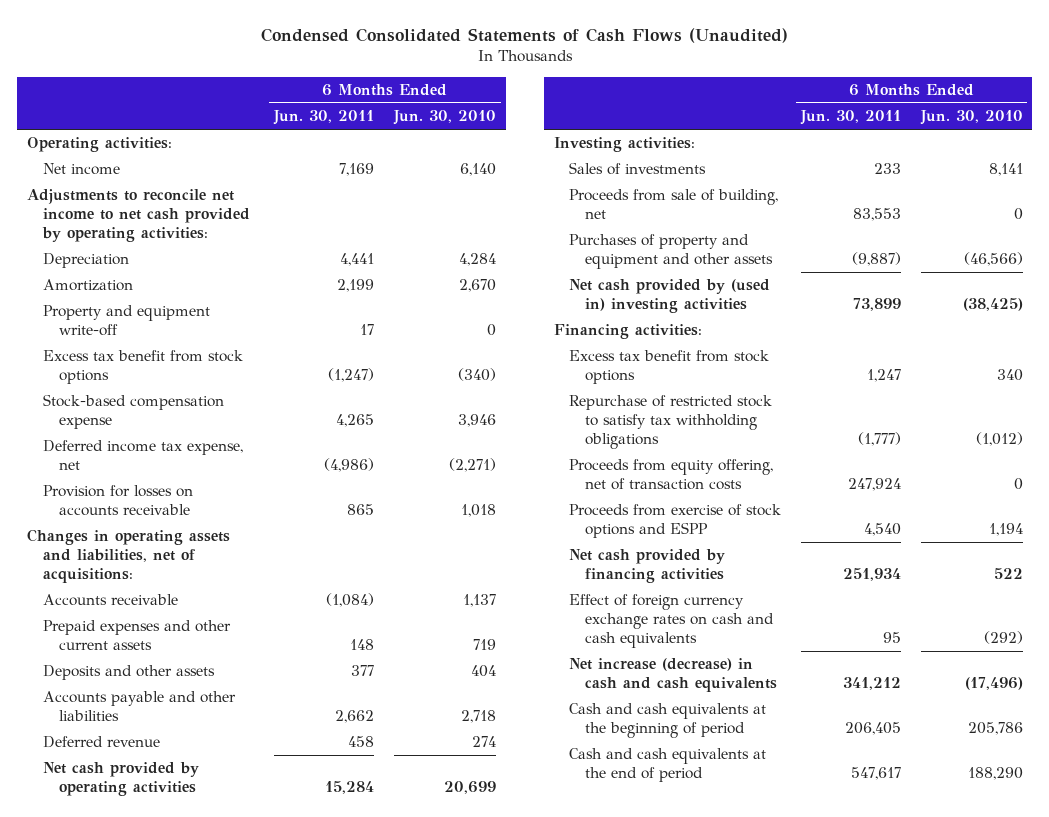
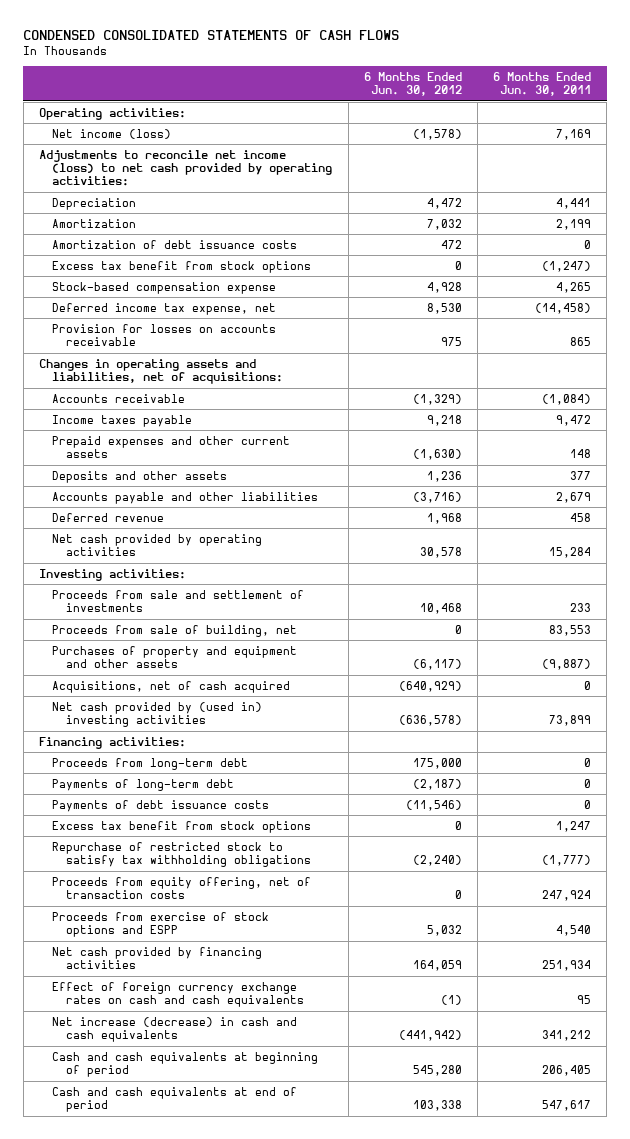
- Condensed Consolidated Statements of Cash Flows (Unaudited)
+ CONDENSED CONSOLIDATED STATEMENTS OF CASH FLOWS
- | 6 Months Ended Jun. 30, 2011 | 6 Months Ended Jun. 30, 2010
+ | 6 Months Ended Jun. 30, 2012 | 6 Months Ended Jun. 30, 2011
- Net income | 7,169 | 6,140
- Adjustments to reconcile net income to net cash provided by operating activities:
+ Net income (loss) | (1,578) | 7,169
+ Adjustments to reconcile net income (loss) to net cash provided by operating activities:
- Property and equipment write-off | 17 | 0
+ Amortization of debt issuance costs | 472 | 0
- Deferred income tax expense, net | (4,986) | (2,271)
+ Deferred income tax expense, net | 8,530 | (14,458)
+ Income taxes payable | 9,218 | 9,472
- Accounts payable and other liabilities | 2,662 | 2,718
+ Accounts payable and other liabilities | (3,716) | 2,679
- Sales of investments | 233 | 8,141
+ Proceeds from sale and settlement of investments | 10,468 | 233
+ Acquisitions, net of cash acquired | (640,929) | 0
+ Proceeds from long-term debt | 175,000 | 0
+ Payments of long-term debt | (2,187) | 0
+ Payments of debt issuance costs | (11,546) | 0
- Cash and cash equivalents at the beginning of period | 206,405 | 205,786
- Cash and cash equivalents at the end of period | 547,617 | 188,290
+ Cash and cash equivalents at beginning of period | 545,280 | 206,405
+ Cash and cash equivalents at end of period | 103,338 | 547,617

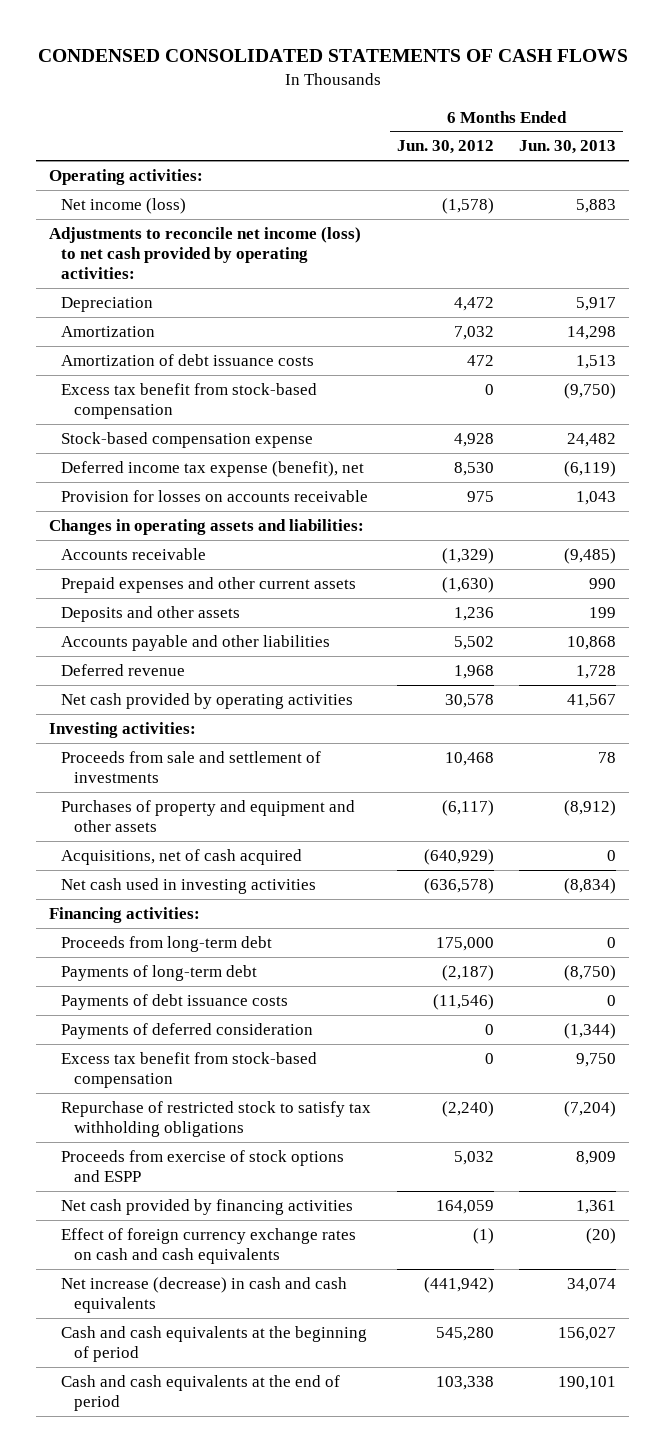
- | 6 Months Ended Jun. 30, 2012 | 6 Months Ended Jun. 30, 2011
+ | 6 Months Ended Jun. 30, 2012 | 6 Months Ended Jun. 30, 2013
- Excess tax benefit from stock options | 0 | (1,247)
+ Excess tax benefit from stock-based compensation | 0 | (9,750)
- Deferred income tax expense, net | 8,530 | (14,458)
+ Deferred income tax expense (benefit), net | 8,530 | (6,119)
- Changes in operating assets and liabilities, net of acquisitions:
+ Changes in operating assets and liabilities:
- Income taxes payable | 9,218 | 9,472
- Accounts payable and other liabilities | (3,716) | 2,679
+ Accounts payable and other liabilities | 5,502 | 10,868
- Proceeds from sale of building, net | 0 | 83,553
- Net cash provided by (used in) investing activities | (636,578) | 73,899
+ Net cash used in investing activities | (636,578) | (8,834)
- Excess tax benefit from stock options | 0 | 1,247
+ Payments of deferred consideration | 0 | (1,344)
+ Excess tax benefit from stock-based compensation | 0 | 9,750
- Proceeds from equity offering, net of transaction costs | 0 | 247,924
- Cash and cash equivalents at beginning of period | 545,280 | 206,405
- Cash and cash equivalents at end of period | 103,338 | 547,617
+ Cash and cash equivalents at the beginning of period | 545,280 | 156,027
+ Cash and cash equivalents at the end of period | 103,338 | 190,101

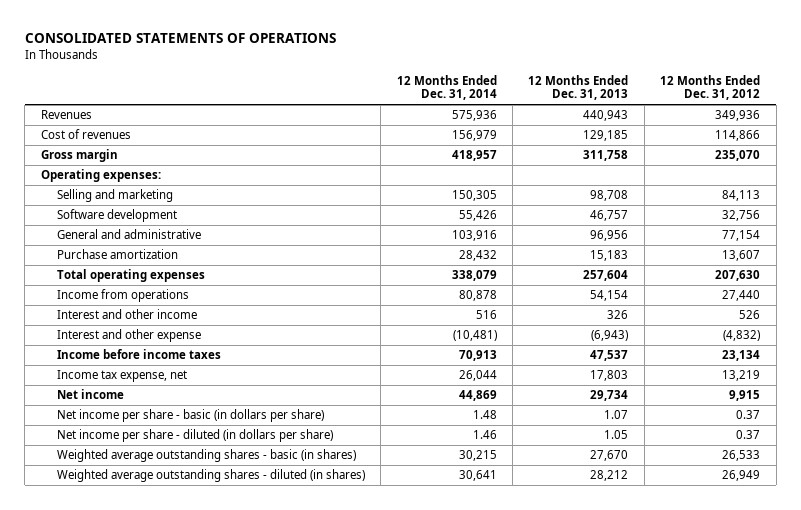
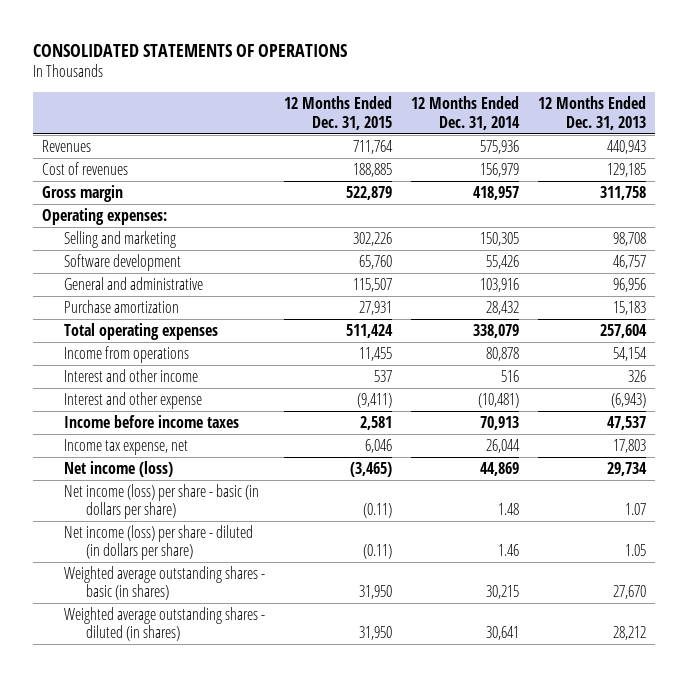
- | 12 Months Ended Dec. 31, 2014 | 12 Months Ended Dec. 31, 2013 | 12 Months Ended Dec. 31, 2012
+ | 12 Months Ended Dec. 31, 2015 | 12 Months Ended Dec. 31, 2014 | 12 Months Ended Dec. 31, 2013
- Net income | 44,869 | 29,734 | 9,915
- Net income per share - basic (in dollars per share) | 1.48 | 1.07 | 0.37
- Net income per share - diluted (in dollars per share) | 1.46 | 1.05 | 0.37
+ Net income (loss) | (3,465) | 44,869 | 29,734
+ Net income (loss) per share - basic (in dollars per share) | (0.11) | 1.48 | 1.07
+ Net income (loss) per share - diluted (in dollars per share) | (0.11) | 1.46 | 1.05

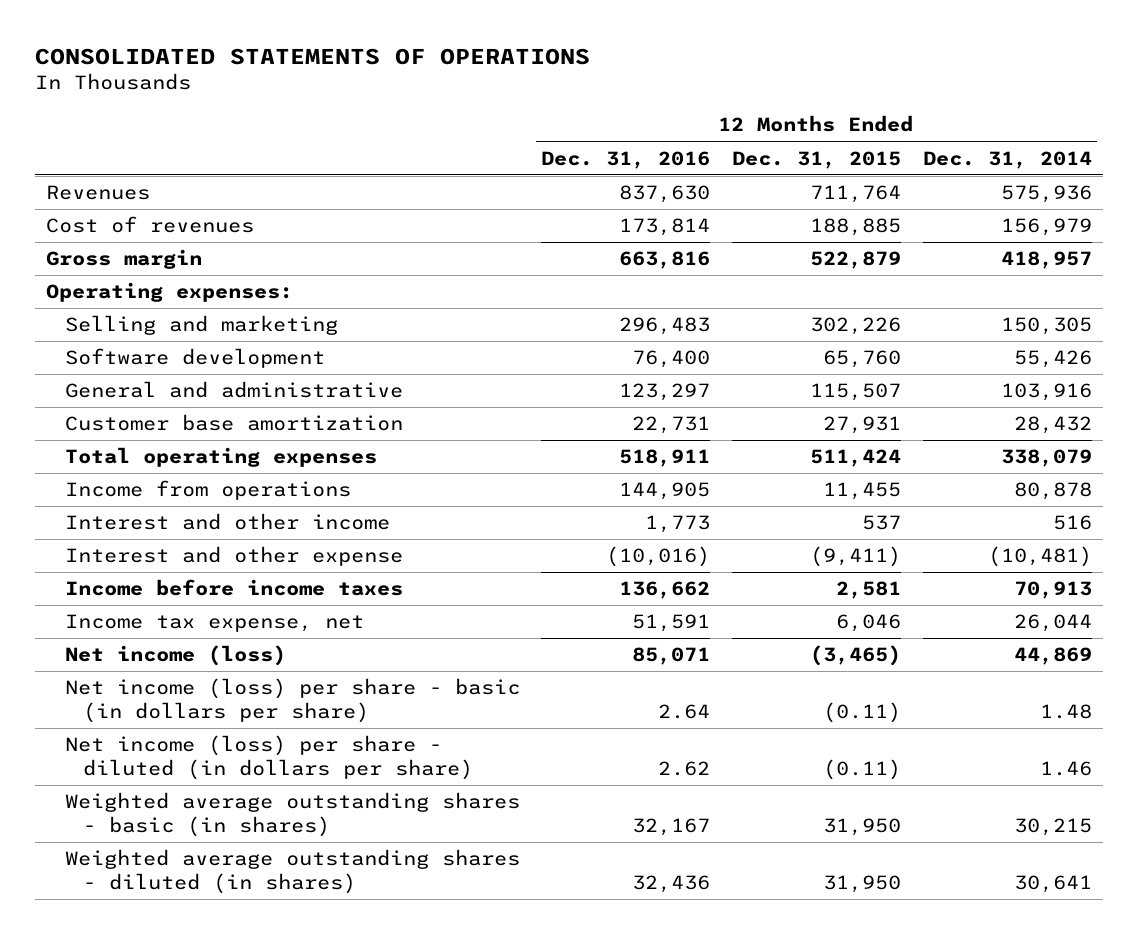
- | 12 Months Ended Dec. 31, 2015 | 12 Months Ended Dec. 31, 2014 | 12 Months Ended Dec. 31, 2013
+ | 12 Months Ended Dec. 31, 2016 | 12 Months Ended Dec. 31, 2015 | 12 Months Ended Dec. 31, 2014
- Purchase amortization | 27,931 | 28,432 | 15,183
+ Customer base amortization | 22,731 | 27,931 | 28,432

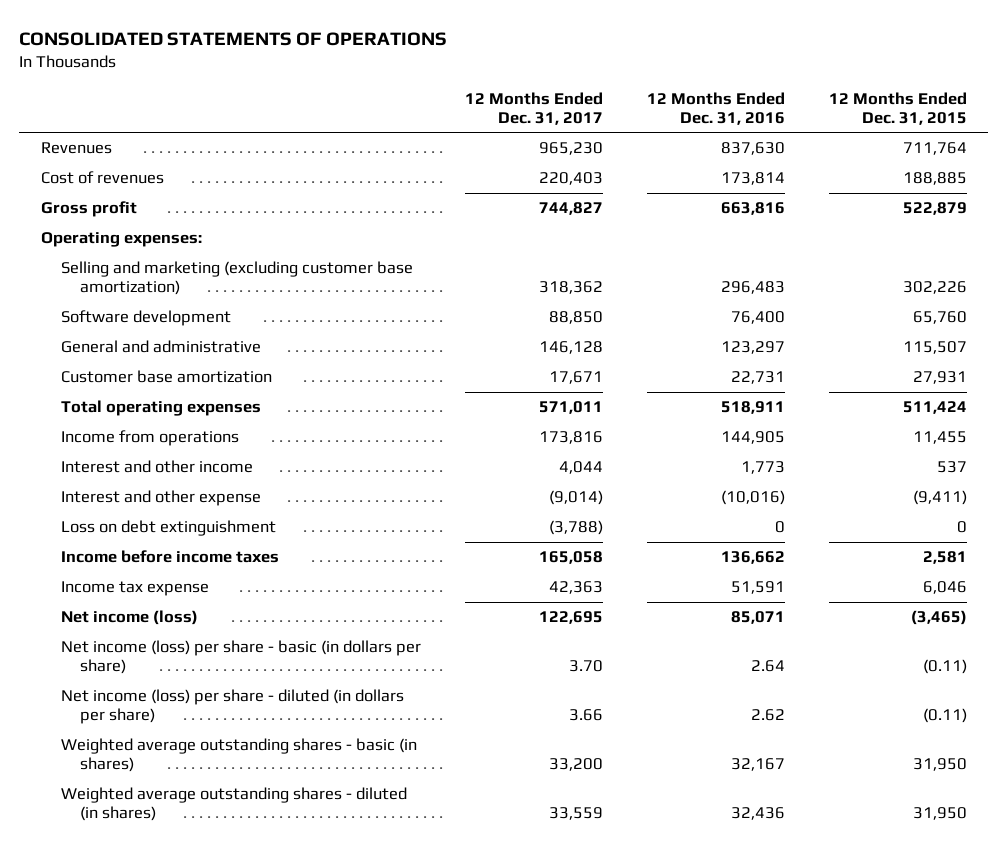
- | 12 Months Ended Dec. 31, 2016 | 12 Months Ended Dec. 31, 2015 | 12 Months Ended Dec. 31, 2014
+ | 12 Months Ended Dec. 31, 2017 | 12 Months Ended Dec. 31, 2016 | 12 Months Ended Dec. 31, 2015
- Gross margin | 663,816 | 522,879 | 418,957
+ Gross profit | 744,827 | 663,816 | 522,879
- Selling and marketing | 296,483 | 302,226 | 150,305
+ Selling and marketing (excluding customer base amortization) | 318,362 | 296,483 | 302,226
+ Loss on debt extinguishment | (3,788) | 0 | 0
- Income tax expense, net | 51,591 | 6,046 | 26,044
+ Income tax expense | 42,363 | 51,591 | 6,046

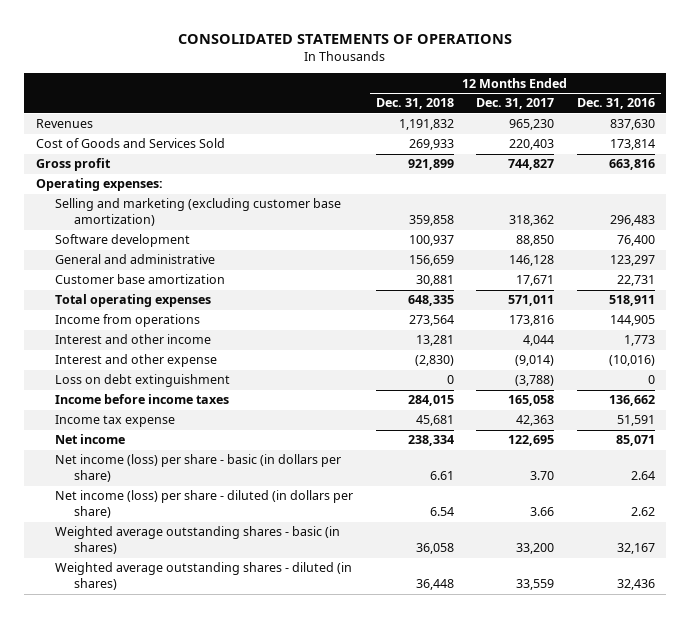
- | 12 Months Ended Dec. 31, 2017 | 12 Months Ended Dec. 31, 2016 | 12 Months Ended Dec. 31, 2015
+ | 12 Months Ended Dec. 31, 2018 | 12 Months Ended Dec. 31, 2017 | 12 Months Ended Dec. 31, 2016
- Cost of revenues | 220,403 | 173,814 | 188,885
+ Cost of Goods and Services Sold | 269,933 | 220,403 | 173,814
- Net income (loss) | 122,695 | 85,071 | (3,465)
+ Net income | 238,334 | 122,695 | 85,071

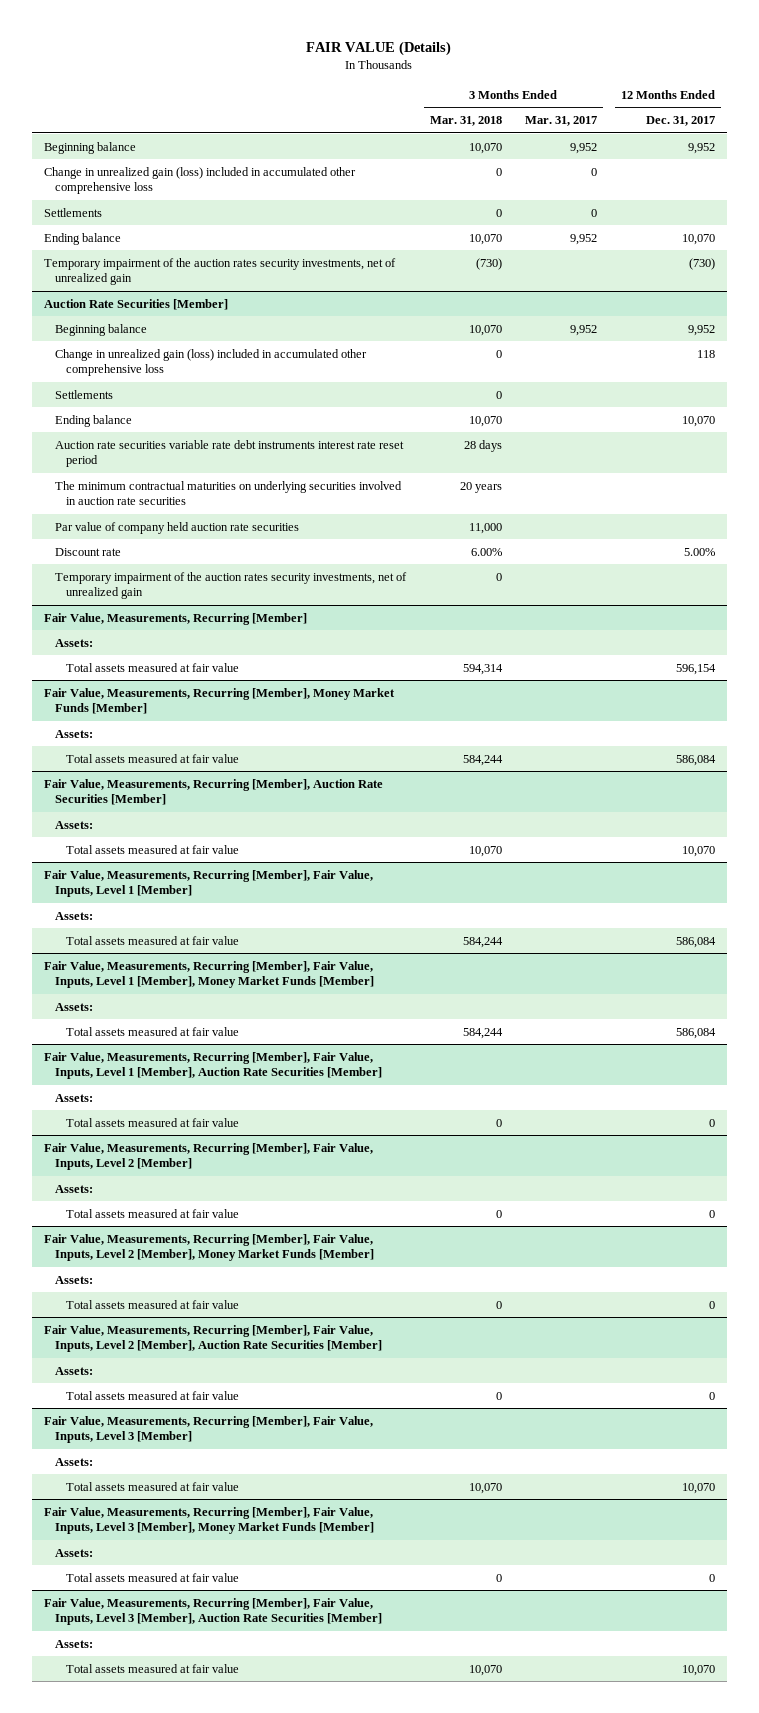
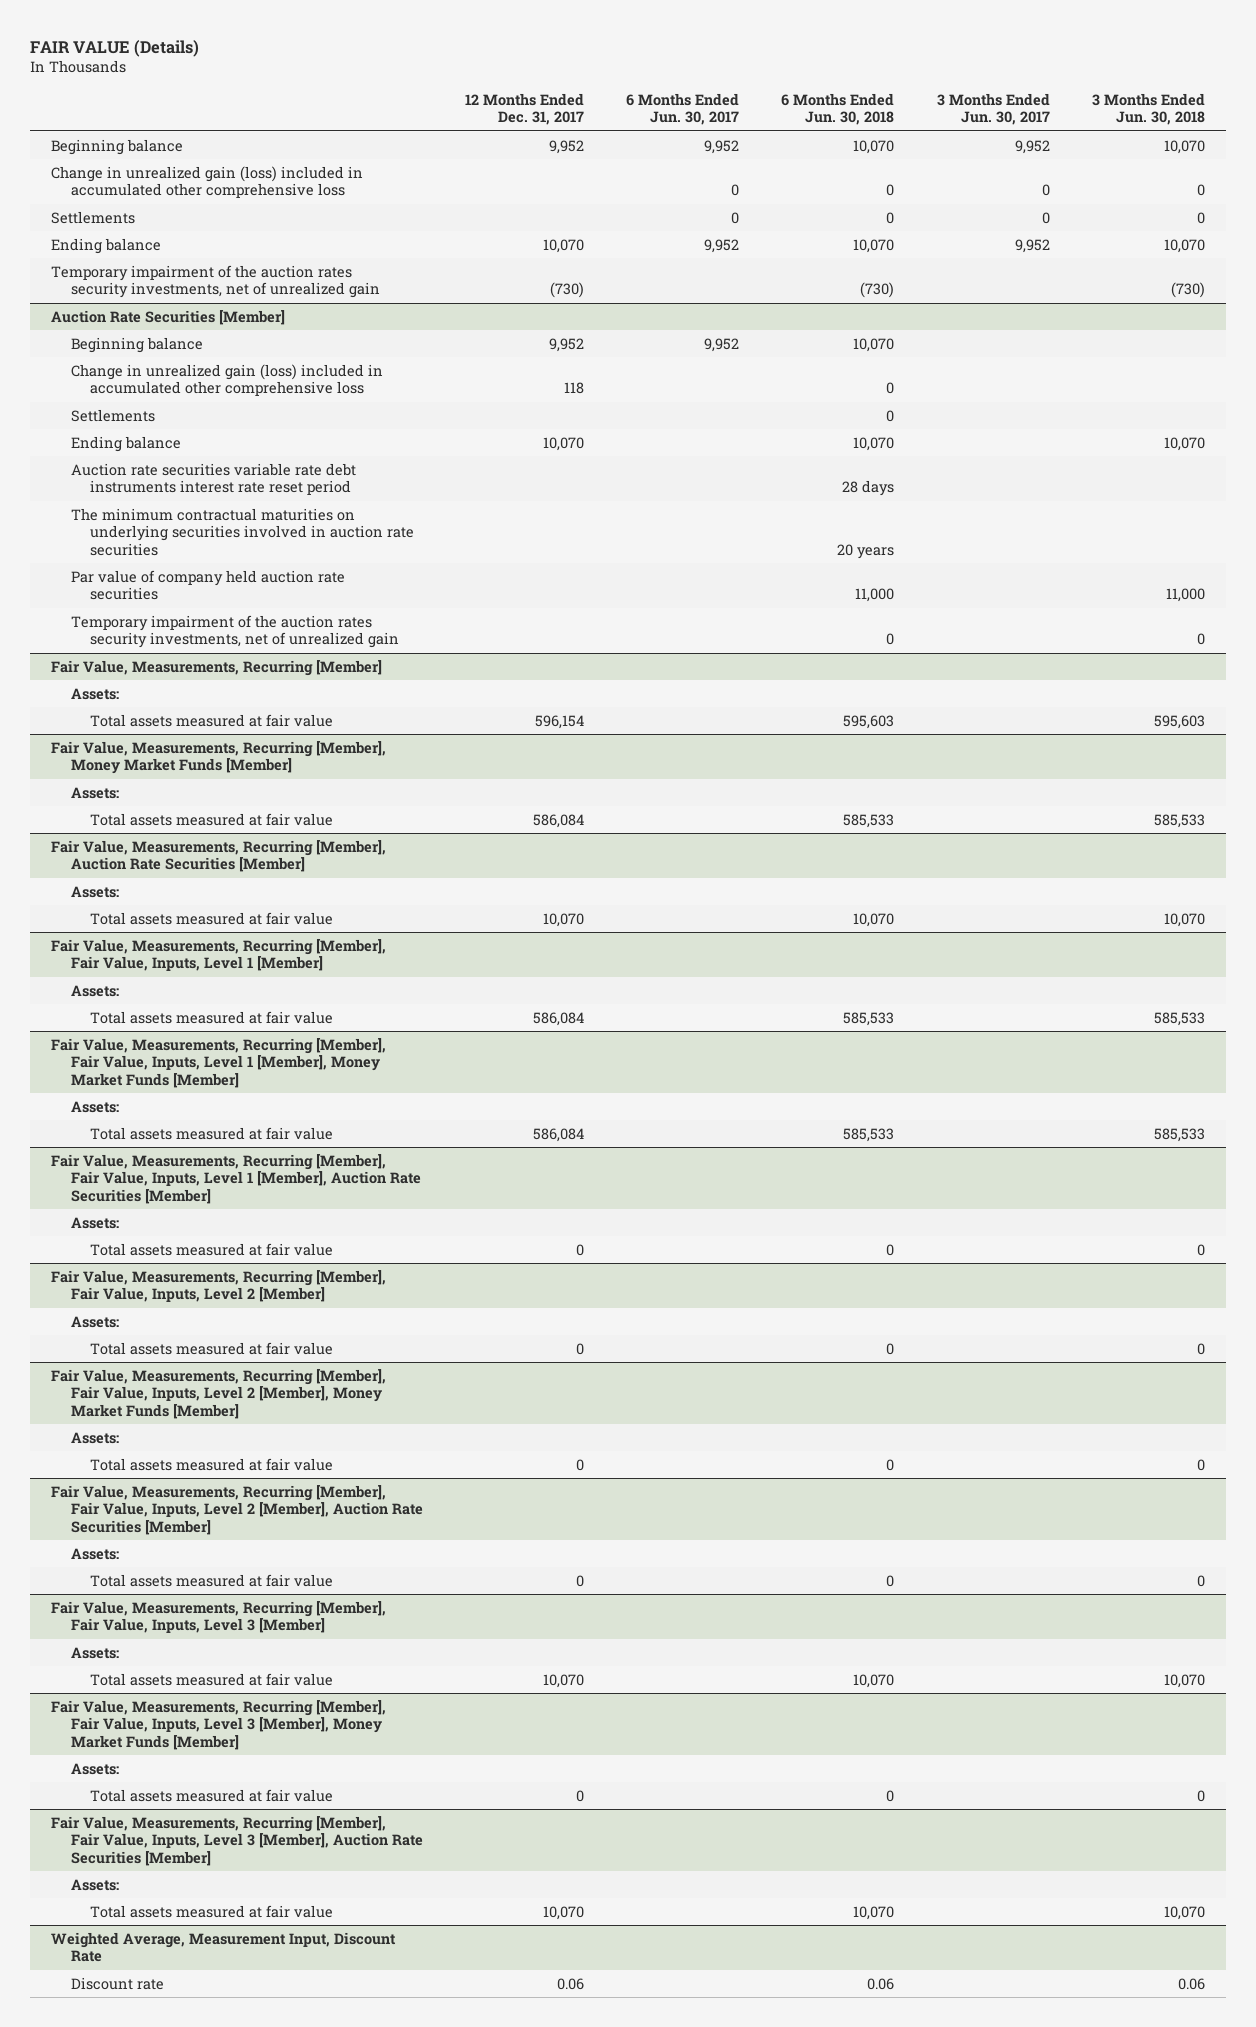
- | 3 Months Ended Mar. 31, 2018 | 3 Months Ended Mar. 31, 2017 | 12 Months Ended Dec. 31, 2017
+ | 12 Months Ended Dec. 31, 2017 | 6 Months Ended Jun. 30, 2017 | 6 Months Ended Jun. 30, 2018 | 3 Months Ended Jun. 30, 2017 | 3 Months Ended Jun. 30, 2018
@ Auction Rate Securities [Member]
- Discount rate | 6.00% | | 5.00%
+ Weighted Average, Measurement Input, Discount Rate
+ Discount rate | 0.06 | | 0.06 | | 0.06

